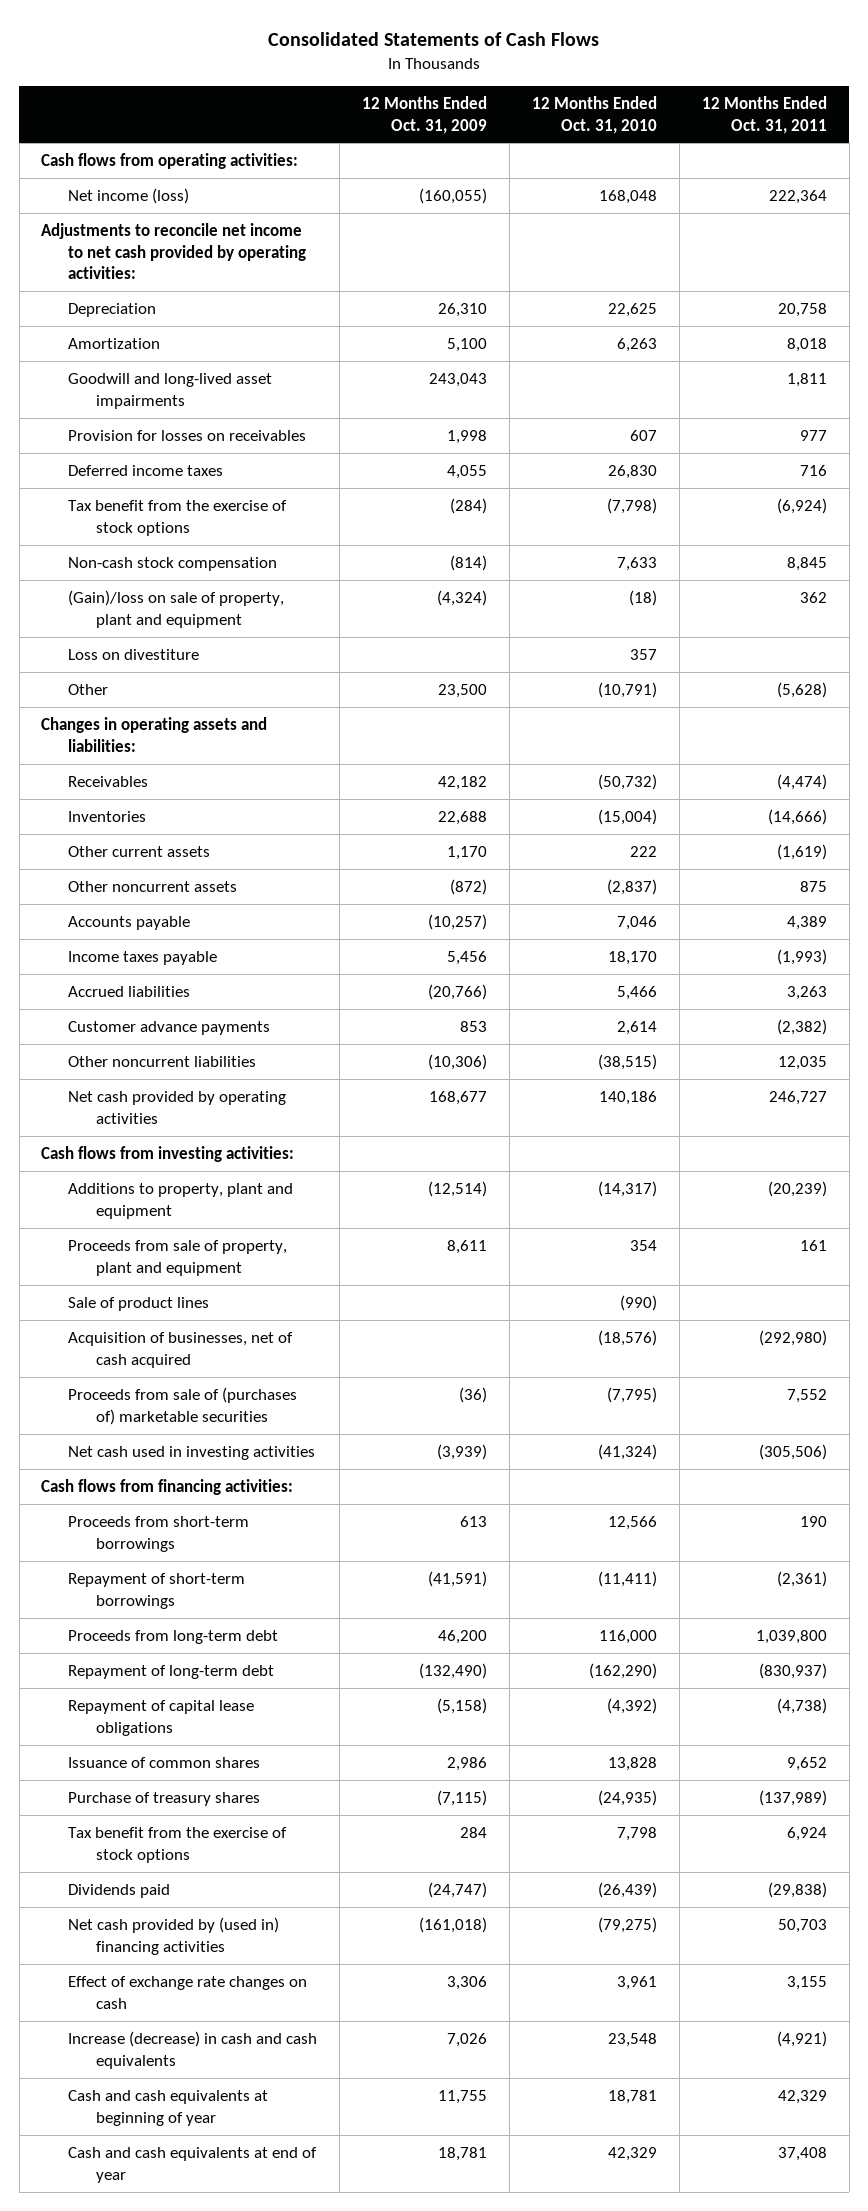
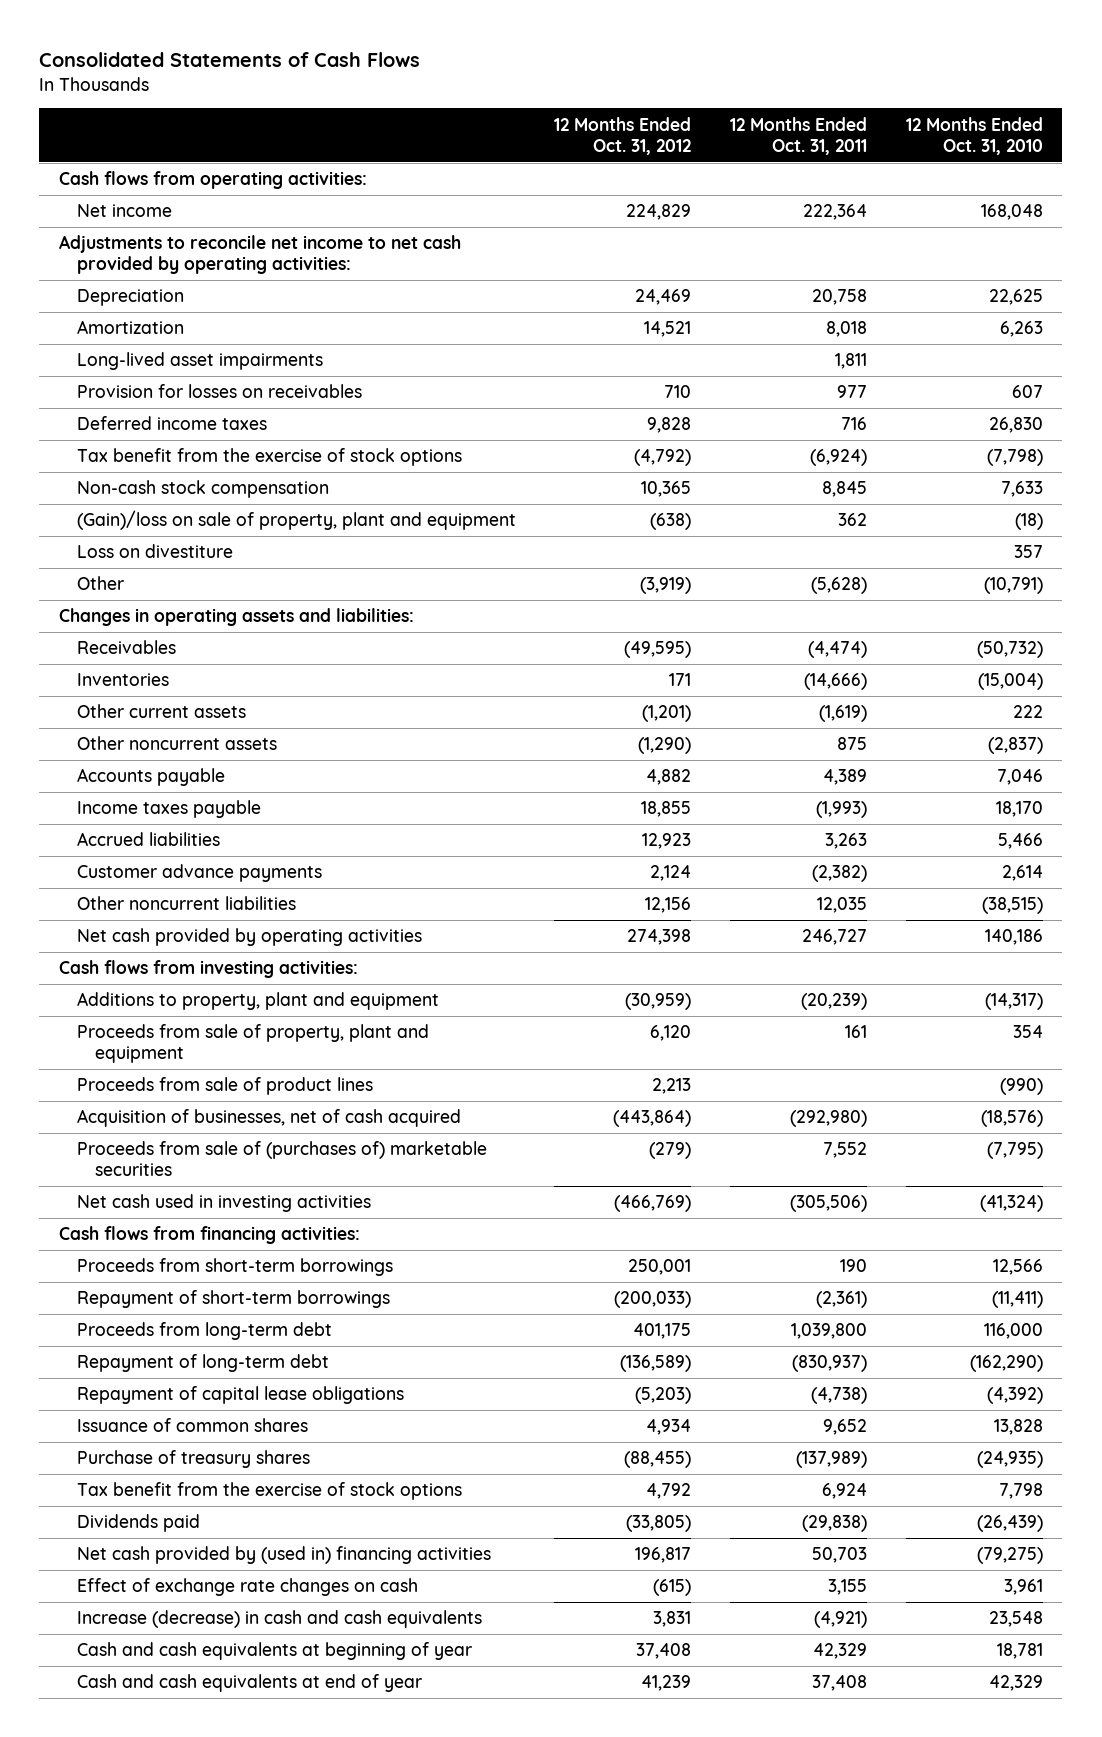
- | 12 Months Ended Oct. 31, 2009 | 12 Months Ended Oct. 31, 2010 | 12 Months Ended Oct. 31, 2011
+ | 12 Months Ended Oct. 31, 2012 | 12 Months Ended Oct. 31, 2011 | 12 Months Ended Oct. 31, 2010
- Net income (loss) | (160,055) | 168,048 | 222,364
+ Net income | 224,829 | 222,364 | 168,048
- Goodwill and long-lived asset impairments | 243,043 | | 1,811
+ Long-lived asset impairments | | 1,811 |
- Sale of product lines | | (990) |
+ Proceeds from sale of product lines | 2,213 | | (990)

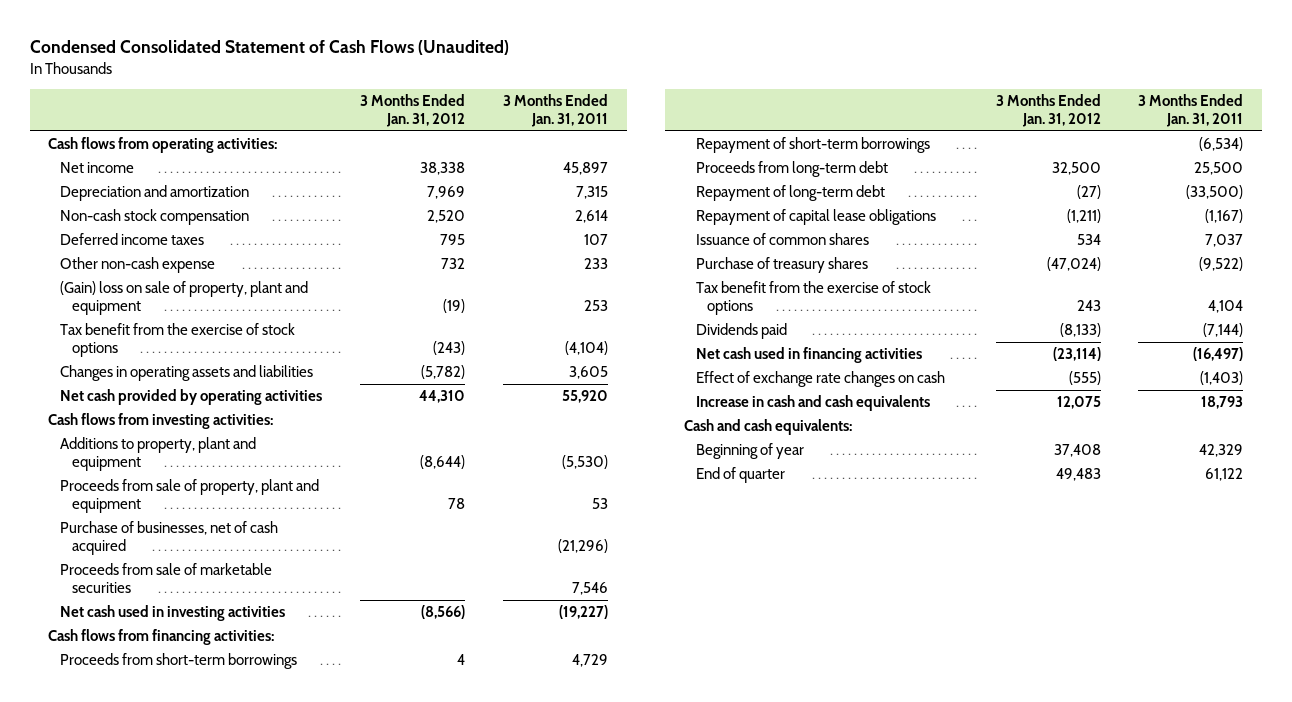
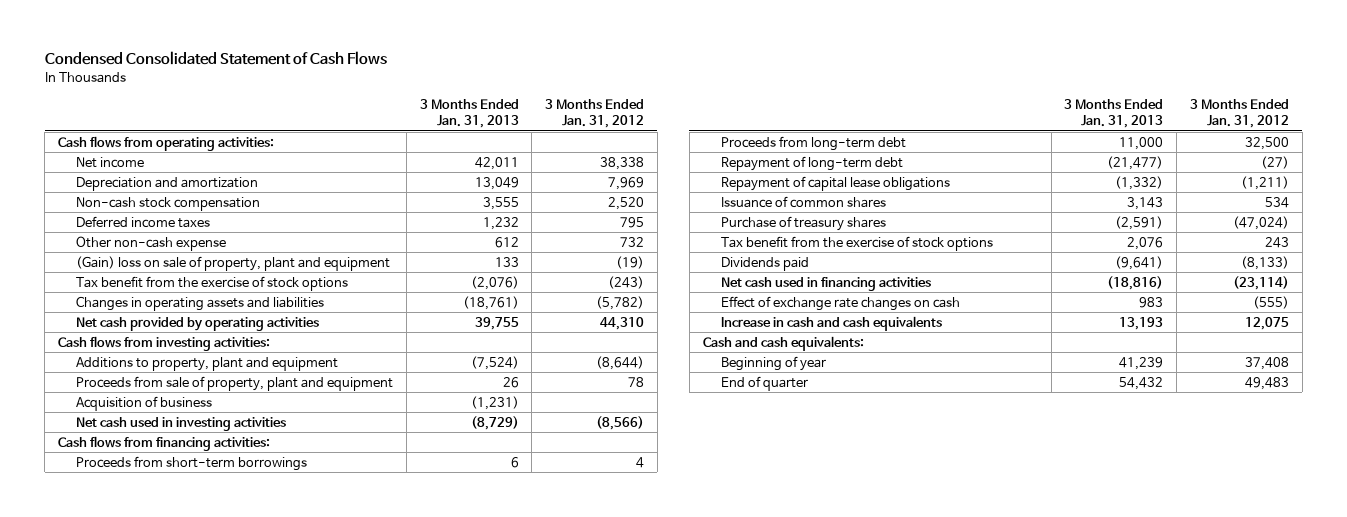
- Condensed Consolidated Statement of Cash Flows (Unaudited)
+ Condensed Consolidated Statement of Cash Flows
- | 3 Months Ended Jan. 31, 2012 | 3 Months Ended Jan. 31, 2011
+ | 3 Months Ended Jan. 31, 2013 | 3 Months Ended Jan. 31, 2012
- Purchase of businesses, net of cash acquired | | (21,296)
- Proceeds from sale of marketable securities | | 7,546
+ Acquisition of business | (1,231) |
- Repayment of short-term borrowings | | (6,534)

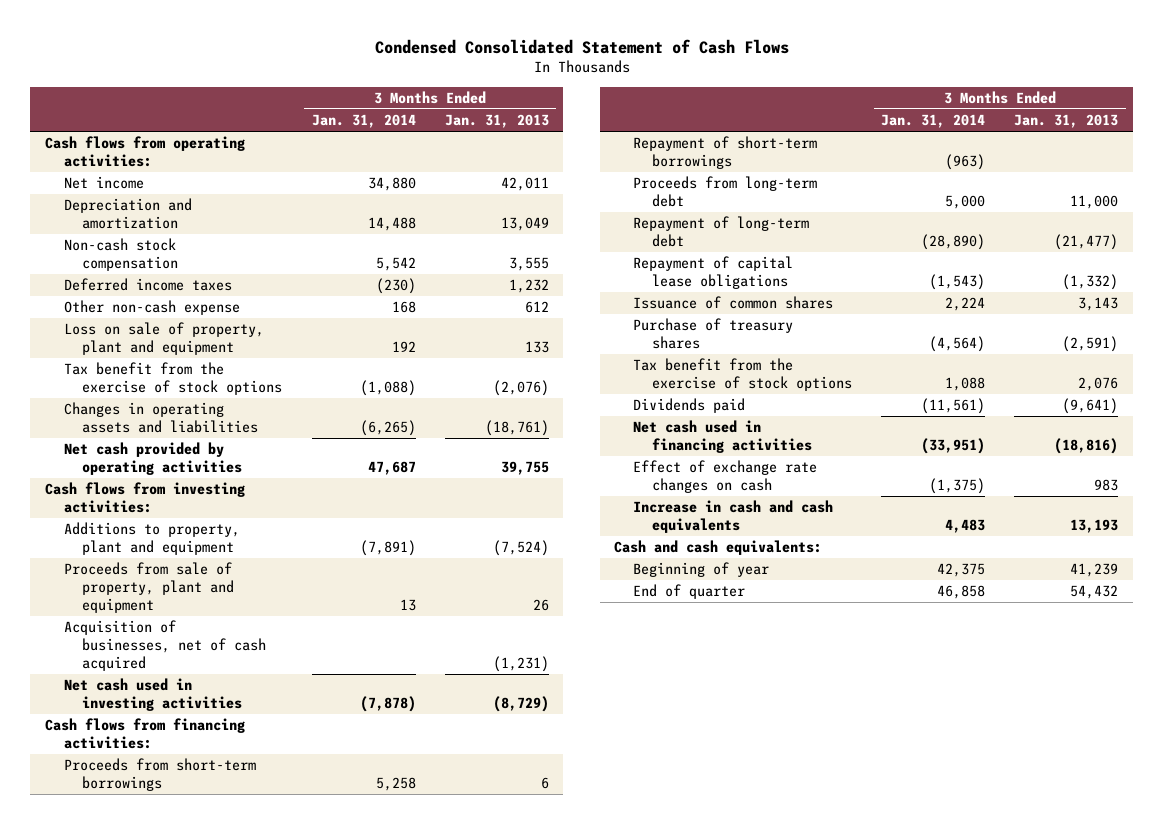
- | 3 Months Ended Jan. 31, 2013 | 3 Months Ended Jan. 31, 2012
+ | 3 Months Ended Jan. 31, 2014 | 3 Months Ended Jan. 31, 2013
- (Gain) loss on sale of property, plant and equipment | 133 | (19)
+ Loss on sale of property, plant and equipment | 192 | 133
- Acquisition of business | (1,231) |
+ Acquisition of businesses, net of cash acquired | | (1,231)
+ Repayment of short-term borrowings | (963) |

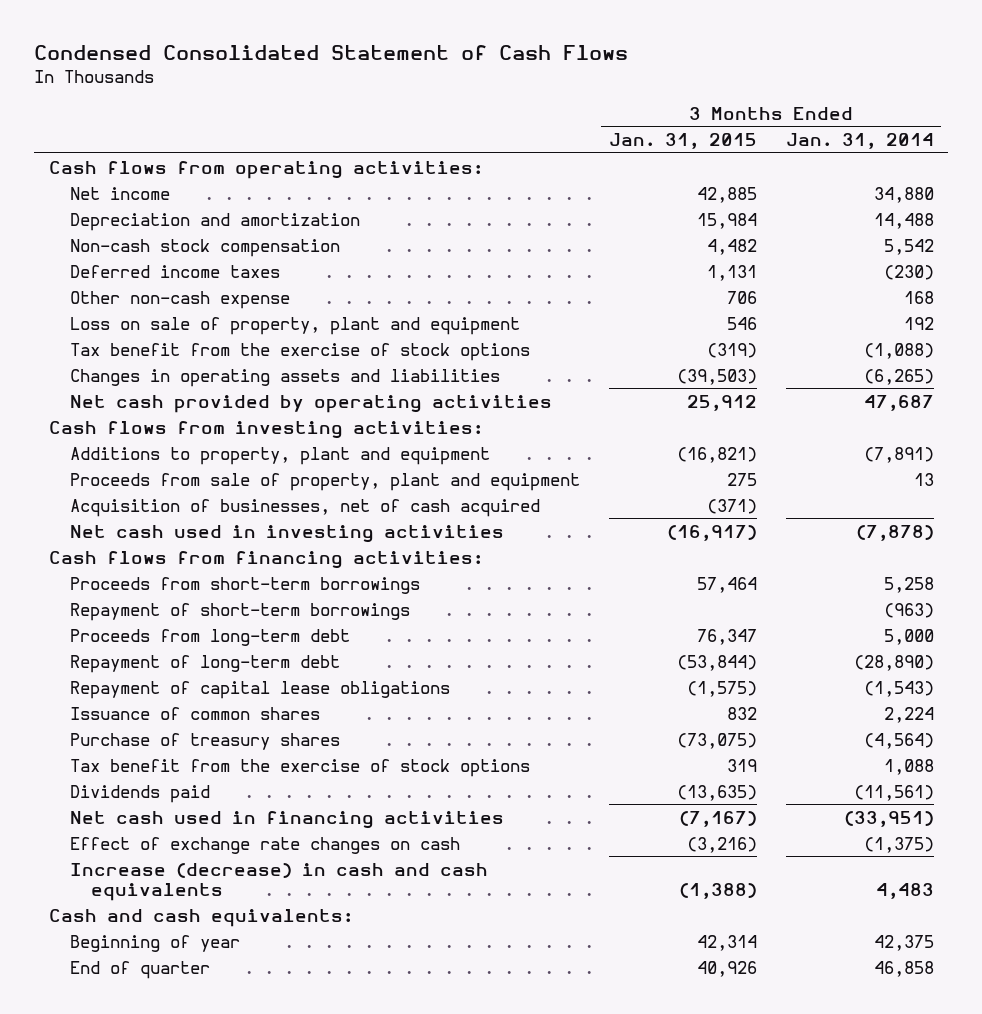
- | 3 Months Ended Jan. 31, 2014 | 3 Months Ended Jan. 31, 2013
+ | 3 Months Ended Jan. 31, 2015 | 3 Months Ended Jan. 31, 2014
- Increase in cash and cash equivalents | 4,483 | 13,193
+ Increase (decrease) in cash and cash equivalents | (1,388) | 4,483

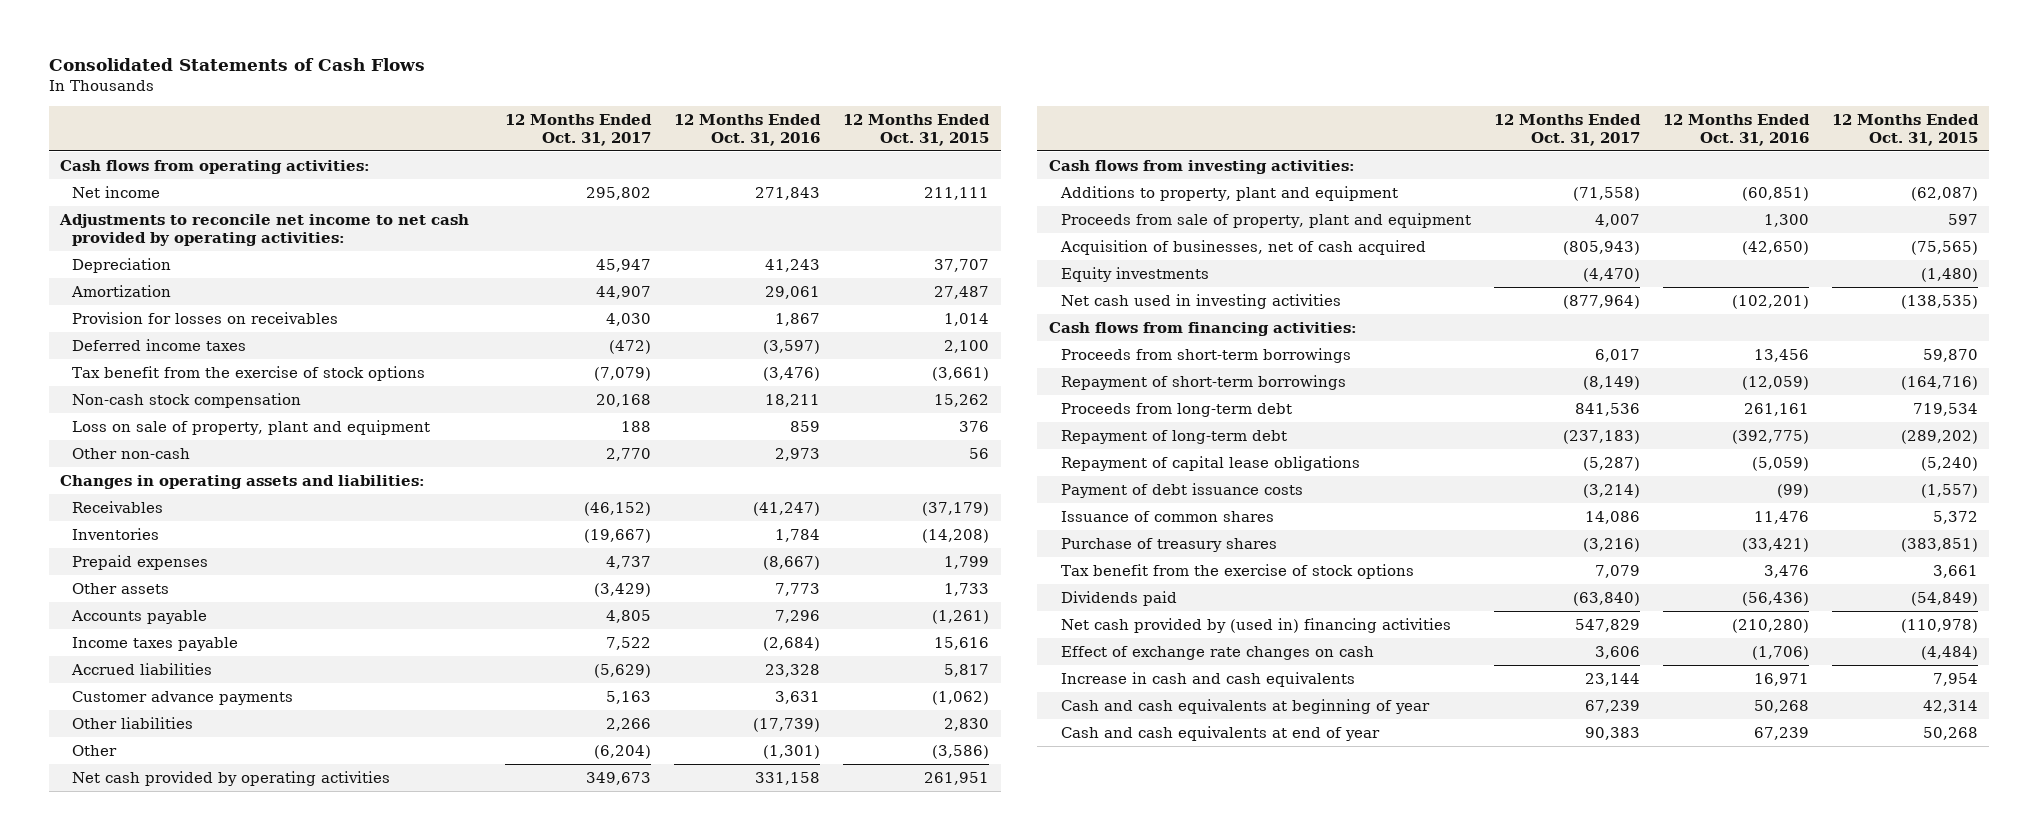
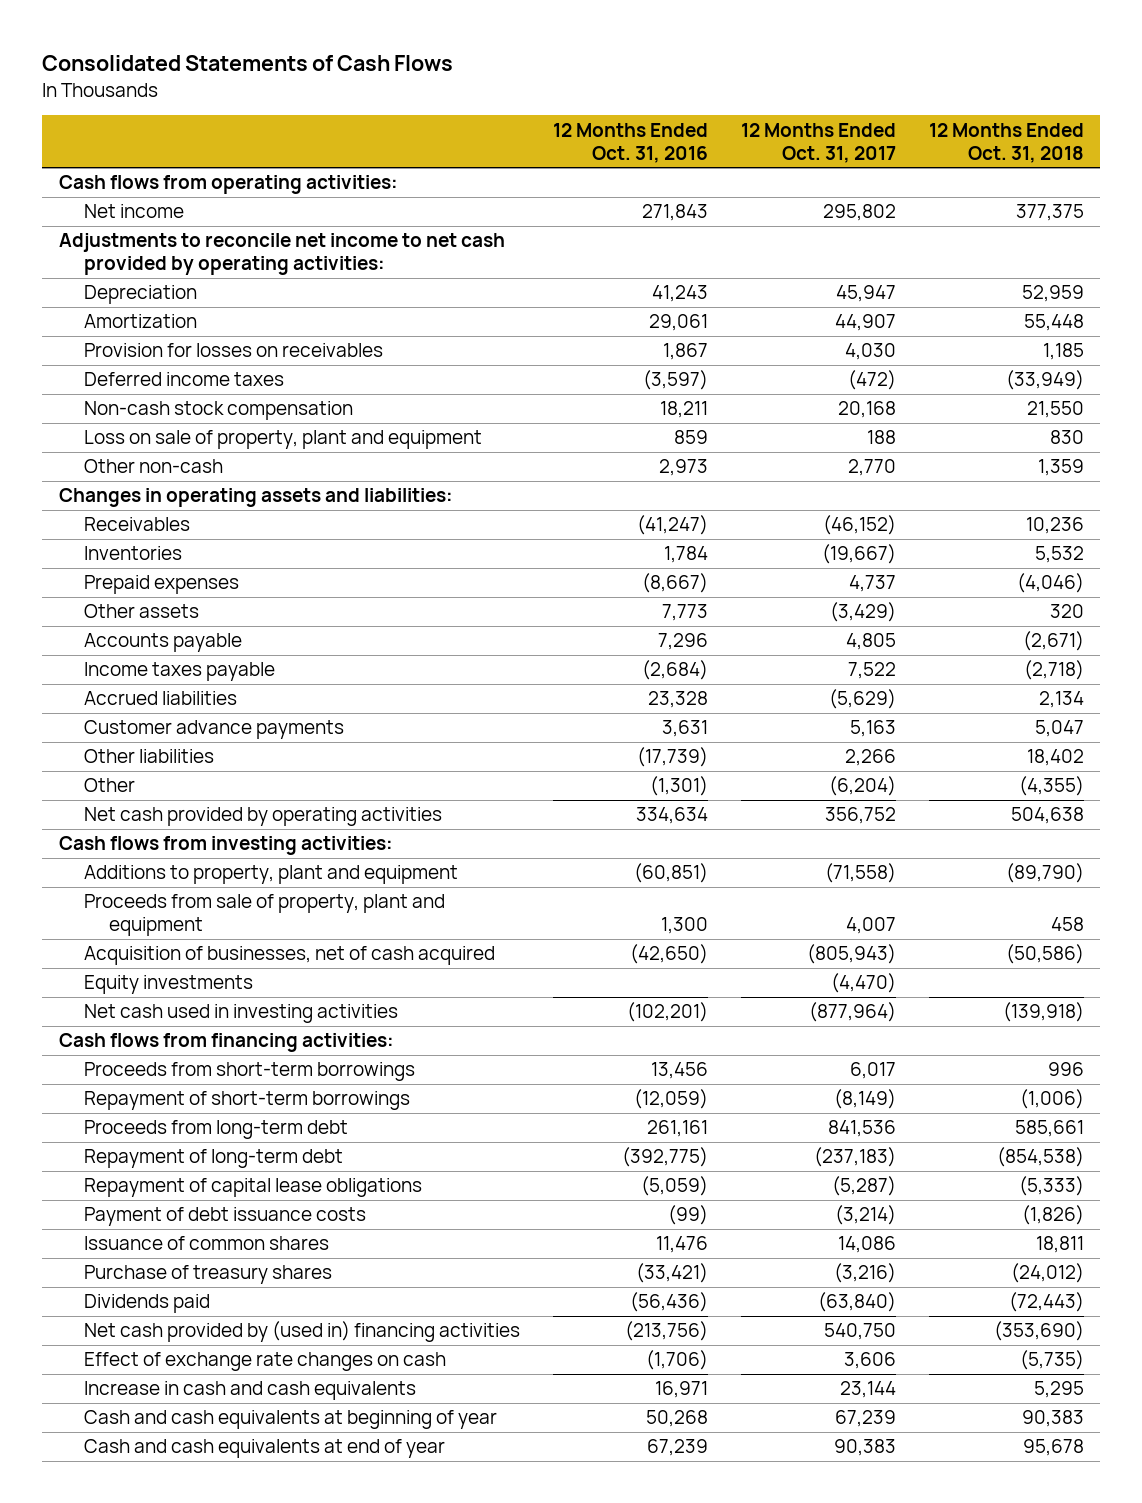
- | 12 Months Ended Oct. 31, 2017 | 12 Months Ended Oct. 31, 2016 | 12 Months Ended Oct. 31, 2015
+ | 12 Months Ended Oct. 31, 2016 | 12 Months Ended Oct. 31, 2017 | 12 Months Ended Oct. 31, 2018
- Tax benefit from the exercise of stock options | (7,079) | (3,476) | (3,661)
- Net cash provided by operating activities | 349,673 | 331,158 | 261,951
+ Net cash provided by operating activities | 334,634 | 356,752 | 504,638
- Tax benefit from the exercise of stock options | 7,079 | 3,476 | 3,661
- Net cash provided by (used in) financing activities | 547,829 | (210,280) | (110,978)
+ Net cash provided by (used in) financing activities | (213,756) | 540,750 | (353,690)

